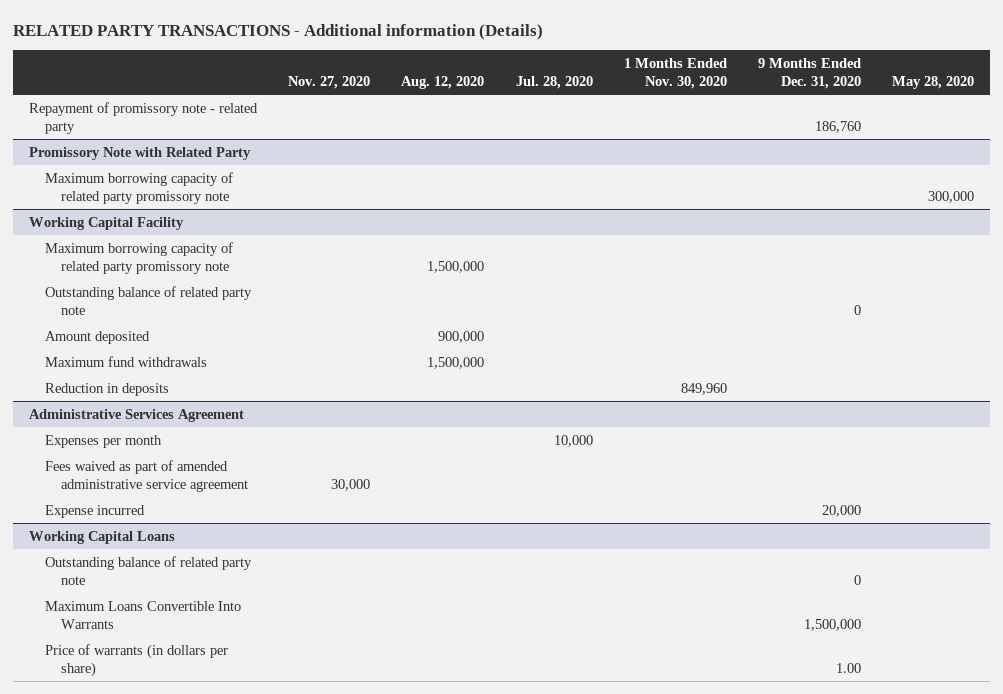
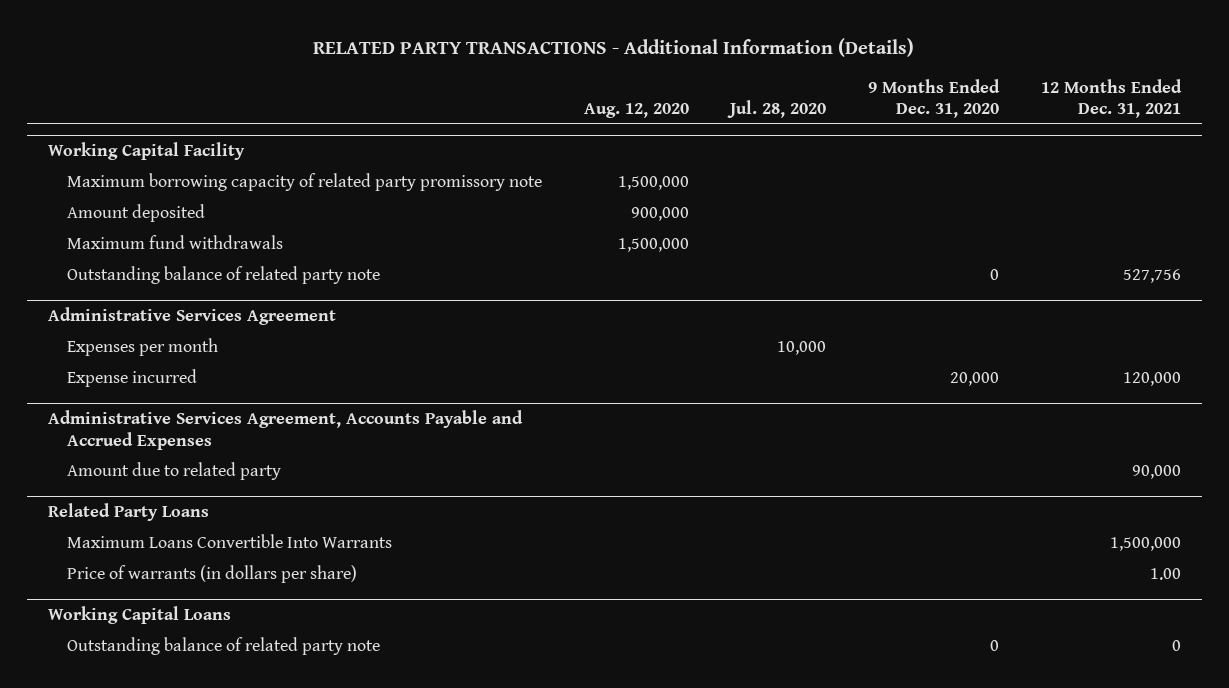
- RELATED PARTY TRANSACTIONS - Additional information (Details)
+ RELATED PARTY TRANSACTIONS - Additional Information (Details)
- | Nov. 27, 2020 | Aug. 12, 2020 | Jul. 28, 2020 | 1 Months Ended Nov. 30, 2020 | 9 Months Ended Dec. 31, 2020 | May 28, 2020
+ | Aug. 12, 2020 | Jul. 28, 2020 | 9 Months Ended Dec. 31, 2020 | 12 Months Ended Dec. 31, 2021
- Repayment of promissory note - related party | | | | | 186,760 |
- Promissory Note with Related Party
- Maximum borrowing capacity of related party promissory note | | | | | | 300,000
@ Working Capital Facility
- Reduction in deposits | | | | 849,960 | |
moved down: Outstanding balance of related party note | | | 0 | 527,756
@ Administrative Services Agreement
- Fees waived as part of amended administrative service agreement | 30,000 | | | | |
+ Administrative Services Agreement, Accounts Payable and Accrued Expenses
+ Amount due to related party | | | | 90,000
+ Related Party Loans
+ Maximum Loans Convertible Into Warrants | | | | 1,500,000
+ Price of warrants (in dollars per share) | | | | 1.00
@ Working Capital Loans
- Maximum Loans Convertible Into Warrants | | | | | 1,500,000 |
- Price of warrants (in dollars per share) | | | | | 1.00 |

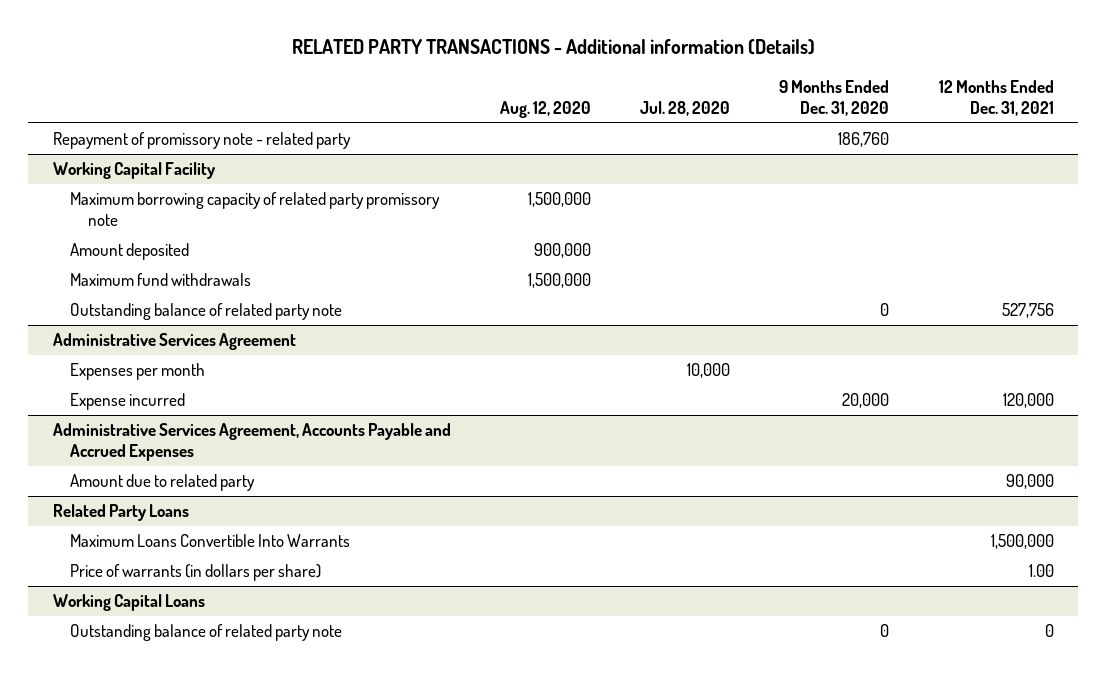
- RELATED PARTY TRANSACTIONS - Additional Information (Details)
+ RELATED PARTY TRANSACTIONS - Additional information (Details)
+ Repayment of promissory note - related party | | | 186,760 |

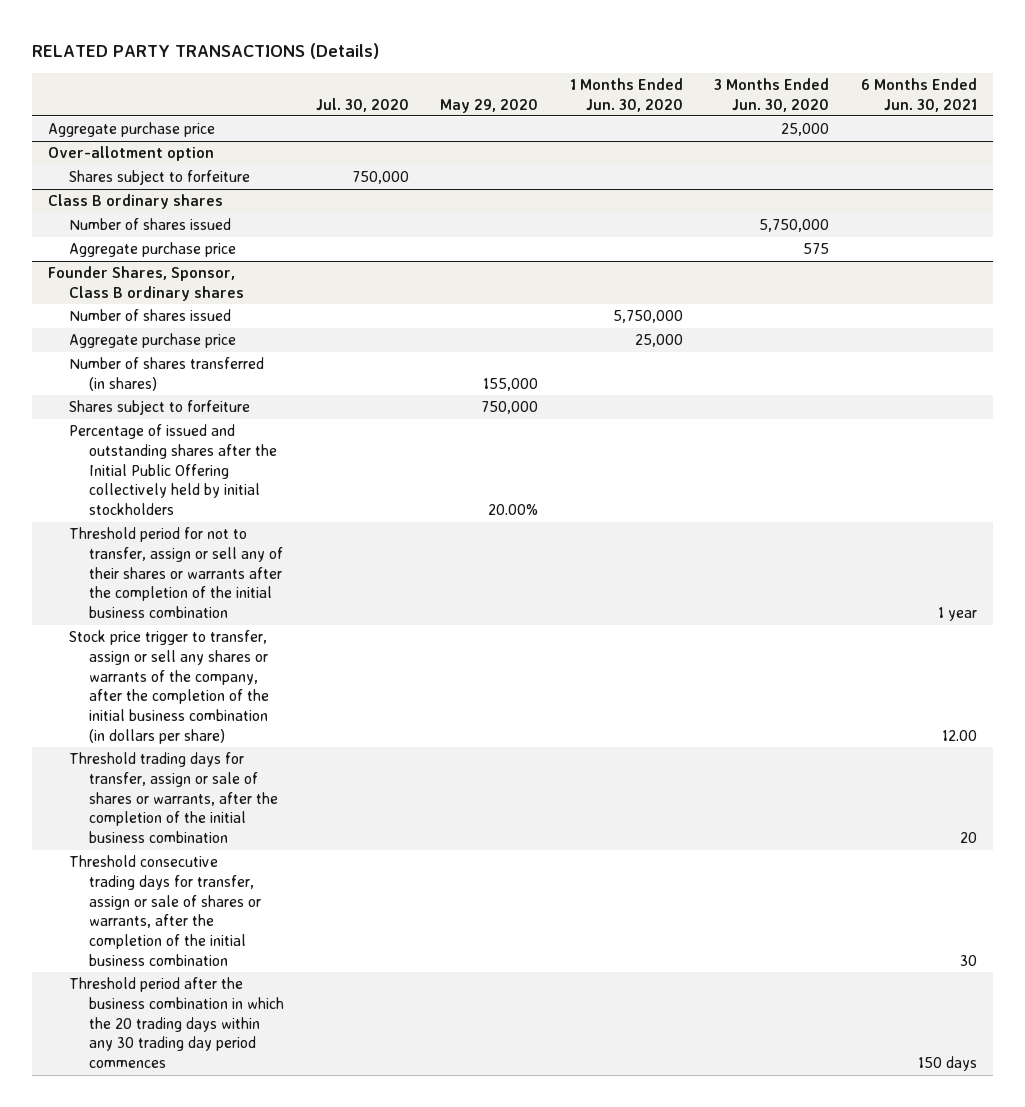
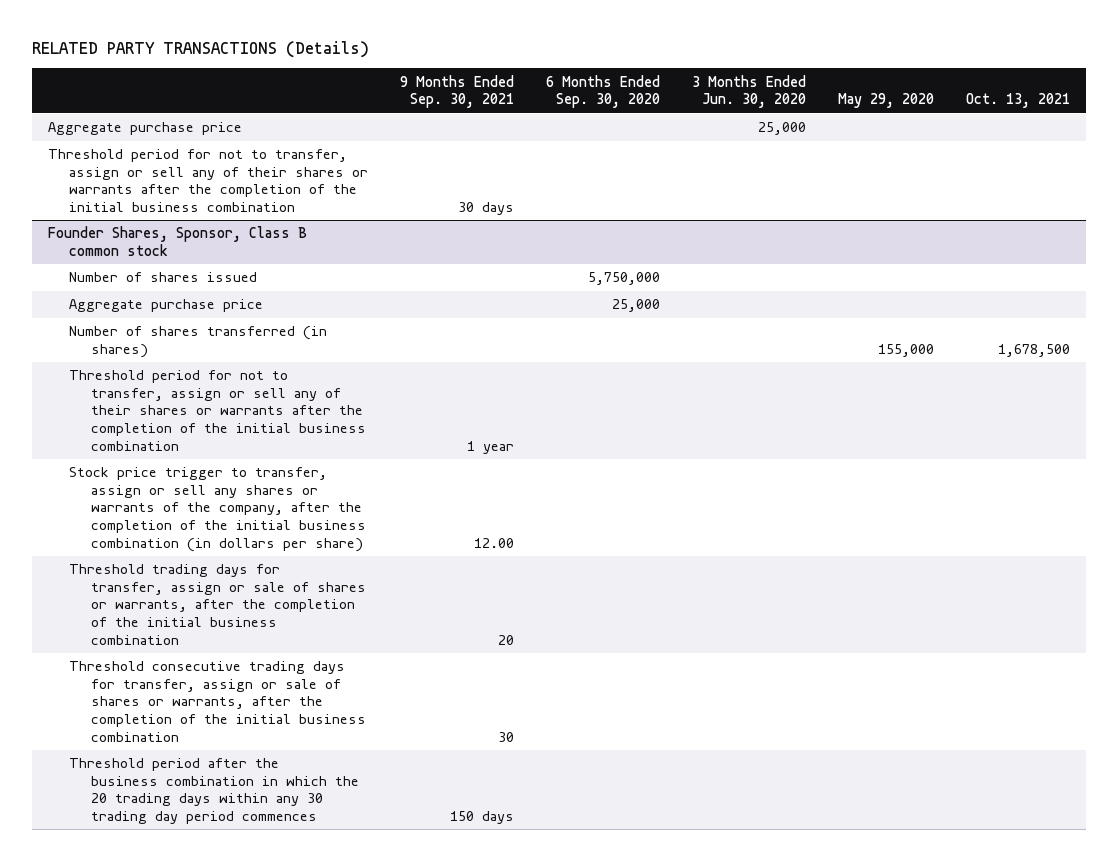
- | Jul. 30, 2020 | May 29, 2020 | 1 Months Ended Jun. 30, 2020 | 3 Months Ended Jun. 30, 2020 | 6 Months Ended Jun. 30, 2021
+ | 9 Months Ended Sep. 30, 2021 | 6 Months Ended Sep. 30, 2020 | 3 Months Ended Jun. 30, 2020 | May 29, 2020 | Oct. 13, 2021
- Over-allotment option
- Shares subject to forfeiture | 750,000 | | | |
- Class B ordinary shares
- Number of shares issued | | | | 5,750,000 |
- Aggregate purchase price | | | | 575 |
- Founder Shares, Sponsor, Class B ordinary shares
+ Threshold period for not to transfer, assign or sell any of their shares or warrants after the completion of the initial business combination | 30 days | | | |
+ Founder Shares, Sponsor, Class B common stock
- Shares subject to forfeiture | | 750,000 | | |
- Percentage of issued and outstanding shares after the Initial Public Offering collectively held by initial stockholders | | 20.00% | | |

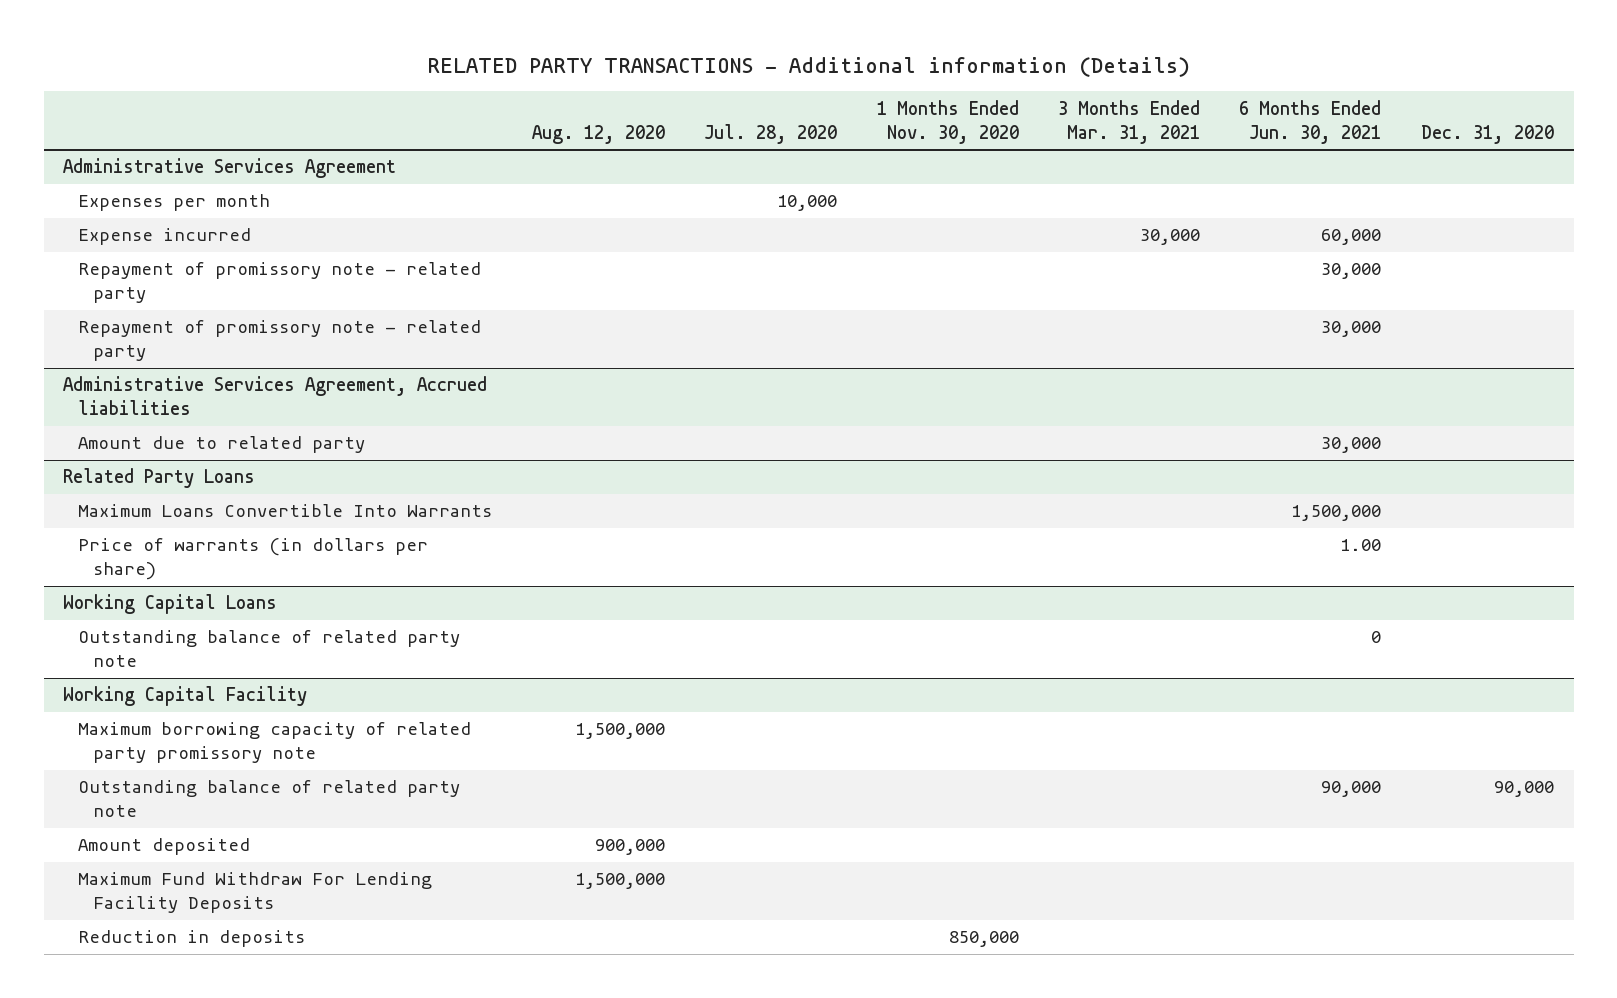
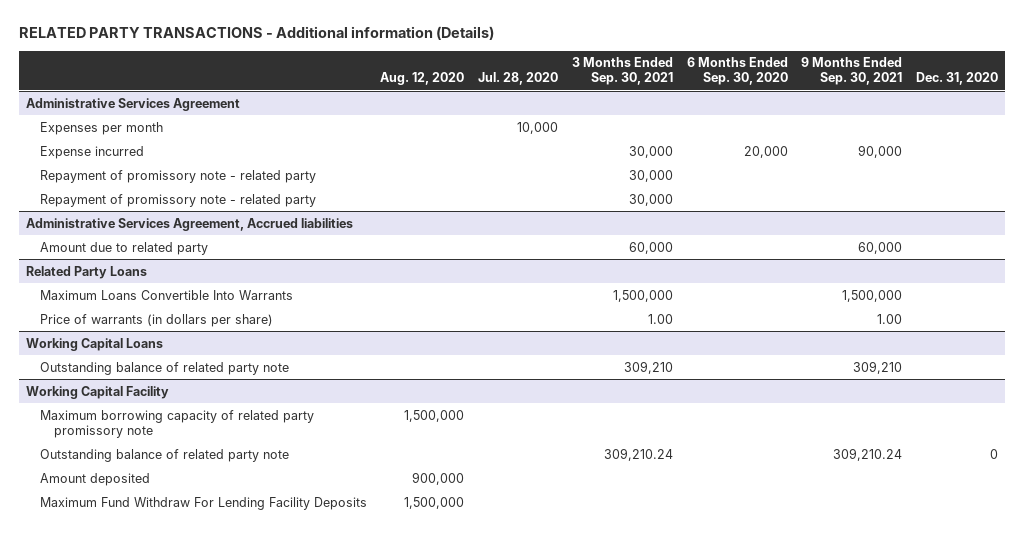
- | Aug. 12, 2020 | Jul. 28, 2020 | 1 Months Ended Nov. 30, 2020 | 3 Months Ended Mar. 31, 2021 | 6 Months Ended Jun. 30, 2021 | Dec. 31, 2020
+ | Aug. 12, 2020 | Jul. 28, 2020 | 3 Months Ended Sep. 30, 2021 | 6 Months Ended Sep. 30, 2020 | 9 Months Ended Sep. 30, 2021 | Dec. 31, 2020
@ Working Capital Facility
- Outstanding balance of related party note | | | | | 90,000 | 90,000
+ Outstanding balance of related party note | | | 309,210.24 | | 309,210.24 | 0
- Reduction in deposits | | | 850,000 | | |

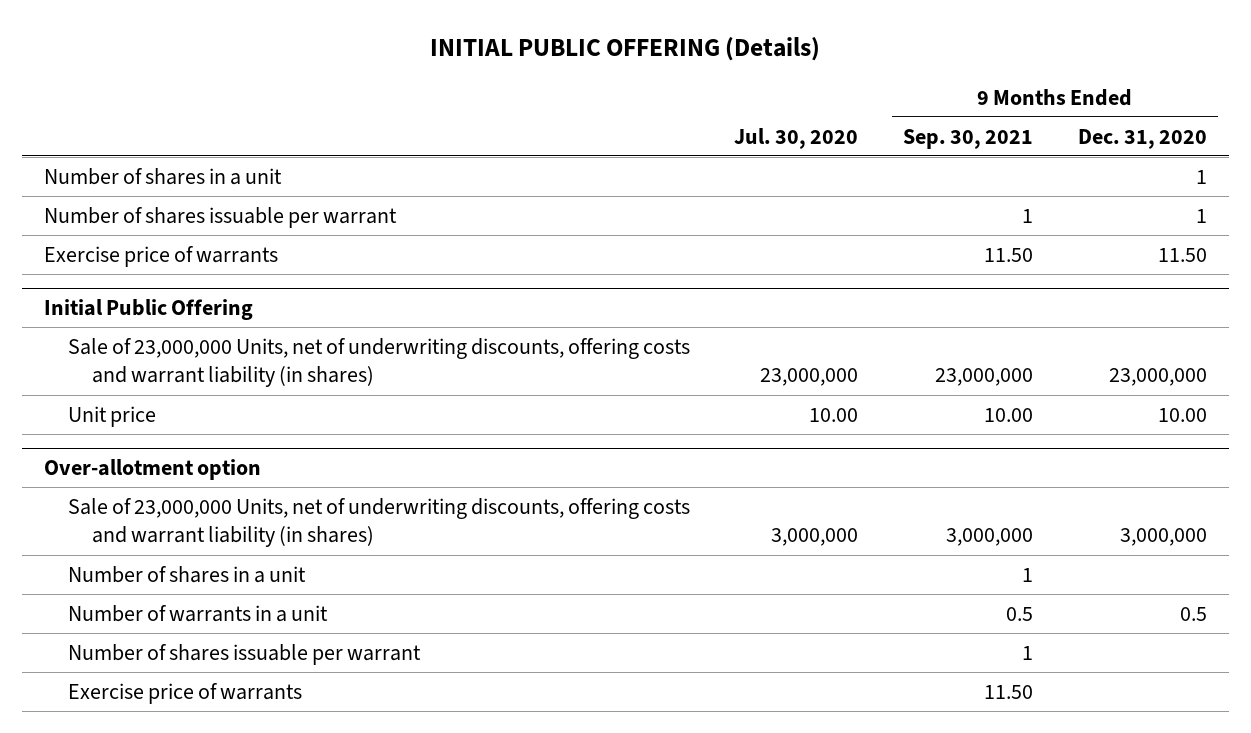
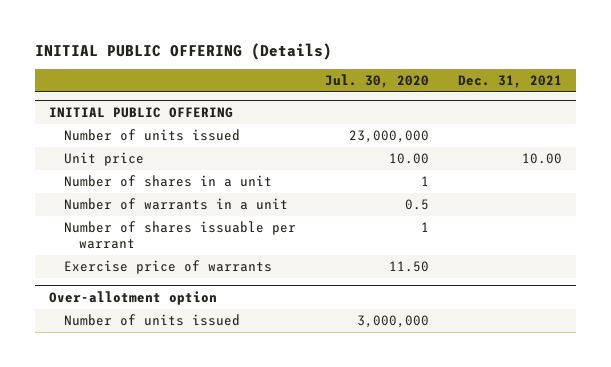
- | Jul. 30, 2020 | 9 Months Ended Sep. 30, 2021 | 9 Months Ended Dec. 31, 2020
+ | Jul. 30, 2020 | Dec. 31, 2021
- Number of shares in a unit | | | 1
- Number of shares issuable per warrant | | 1 | 1
- Exercise price of warrants | | 11.50 | 11.50
- Initial Public Offering
- Sale of 23,000,000 Units, net of underwriting discounts, offering costs and warrant liability (in shares) | 23,000,000 | 23,000,000 | 23,000,000
+ INITIAL PUBLIC OFFERING
+ Number of units issued | 23,000,000 |
+ Number of shares in a unit | 1 |
+ Number of warrants in a unit | 0.5 |
+ Number of shares issuable per warrant | 1 |
+ Exercise price of warrants | 11.50 |
@ Over-allotment option
- Sale of 23,000,000 Units, net of underwriting discounts, offering costs and warrant liability (in shares) | 3,000,000 | 3,000,000 | 3,000,000
- Number of shares in a unit | | 1 |
- Number of warrants in a unit | | 0.5 | 0.5
- Number of shares issuable per warrant | | 1 |
- Exercise price of warrants | | 11.50 |
+ Number of units issued | 3,000,000 |

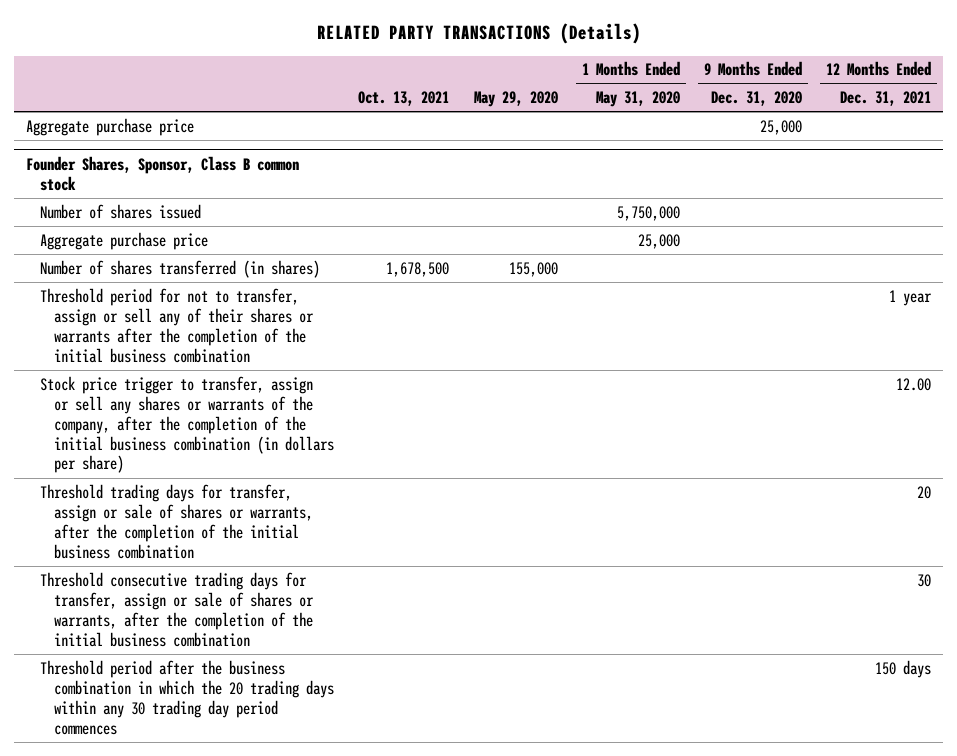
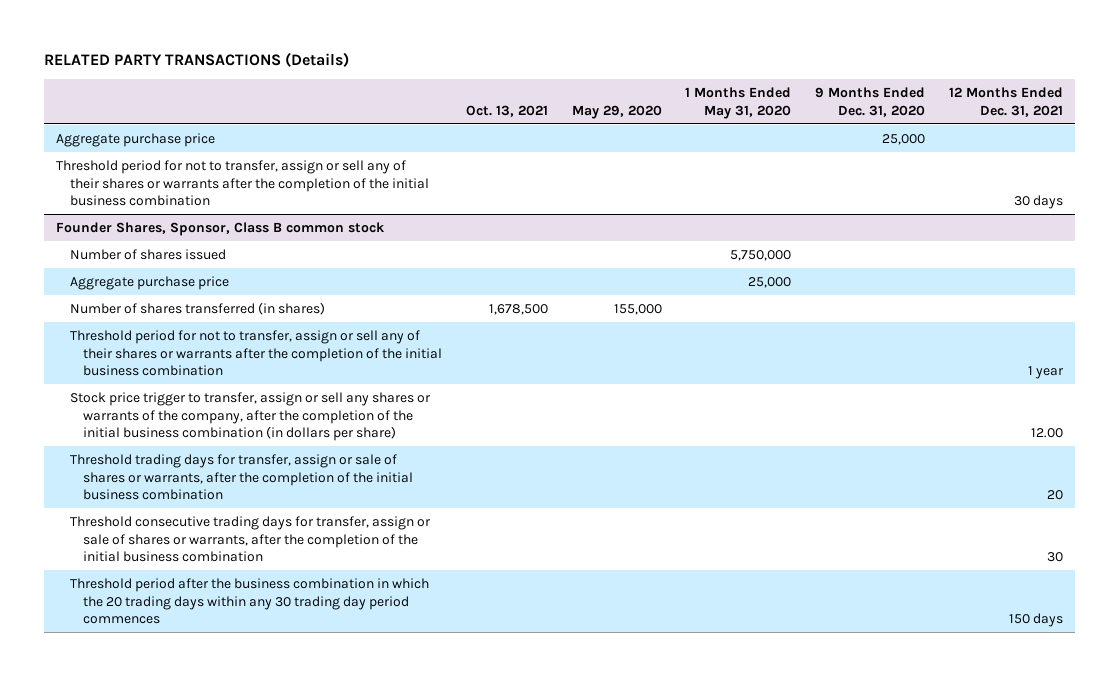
+ Threshold period for not to transfer, assign or sell any of their shares or warrants after the completion of the initial business combination | | | | | 30 days

